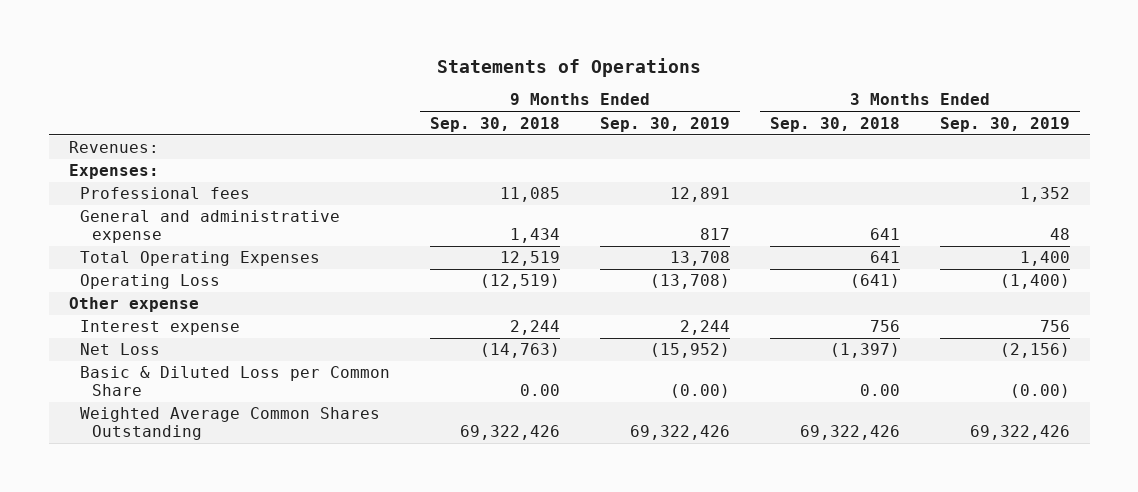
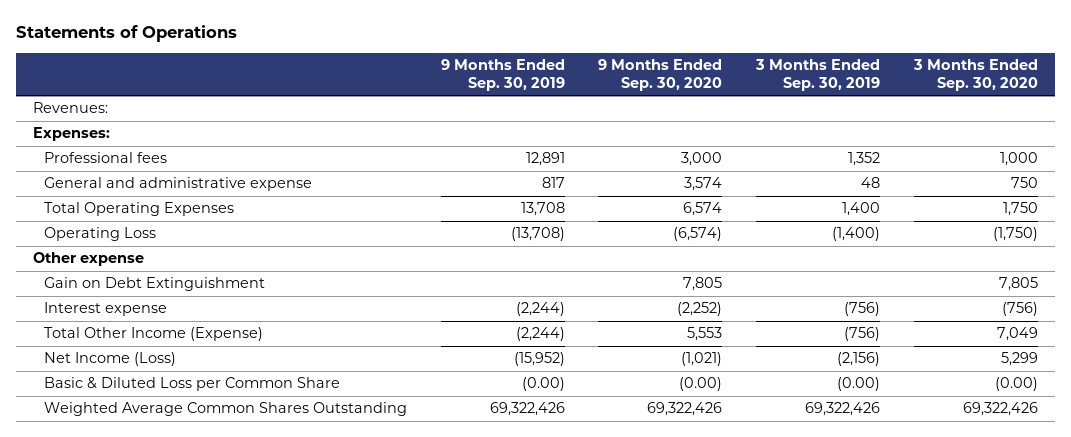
- | 9 Months Ended Sep. 30, 2018 | 9 Months Ended Sep. 30, 2019 | 3 Months Ended Sep. 30, 2018 | 3 Months Ended Sep. 30, 2019
+ | 9 Months Ended Sep. 30, 2019 | 9 Months Ended Sep. 30, 2020 | 3 Months Ended Sep. 30, 2019 | 3 Months Ended Sep. 30, 2020
- Interest expense | 2,244 | 2,244 | 756 | 756
- Net Loss | (14,763) | (15,952) | (1,397) | (2,156)
+ Gain on Debt Extinguishment | | 7,805 | | 7,805
+ Interest expense | (2,244) | (2,252) | (756) | (756)
+ Total Other Income (Expense) | (2,244) | 5,553 | (756) | 7,049
+ Net Income (Loss) | (15,952) | (1,021) | (2,156) | 5,299

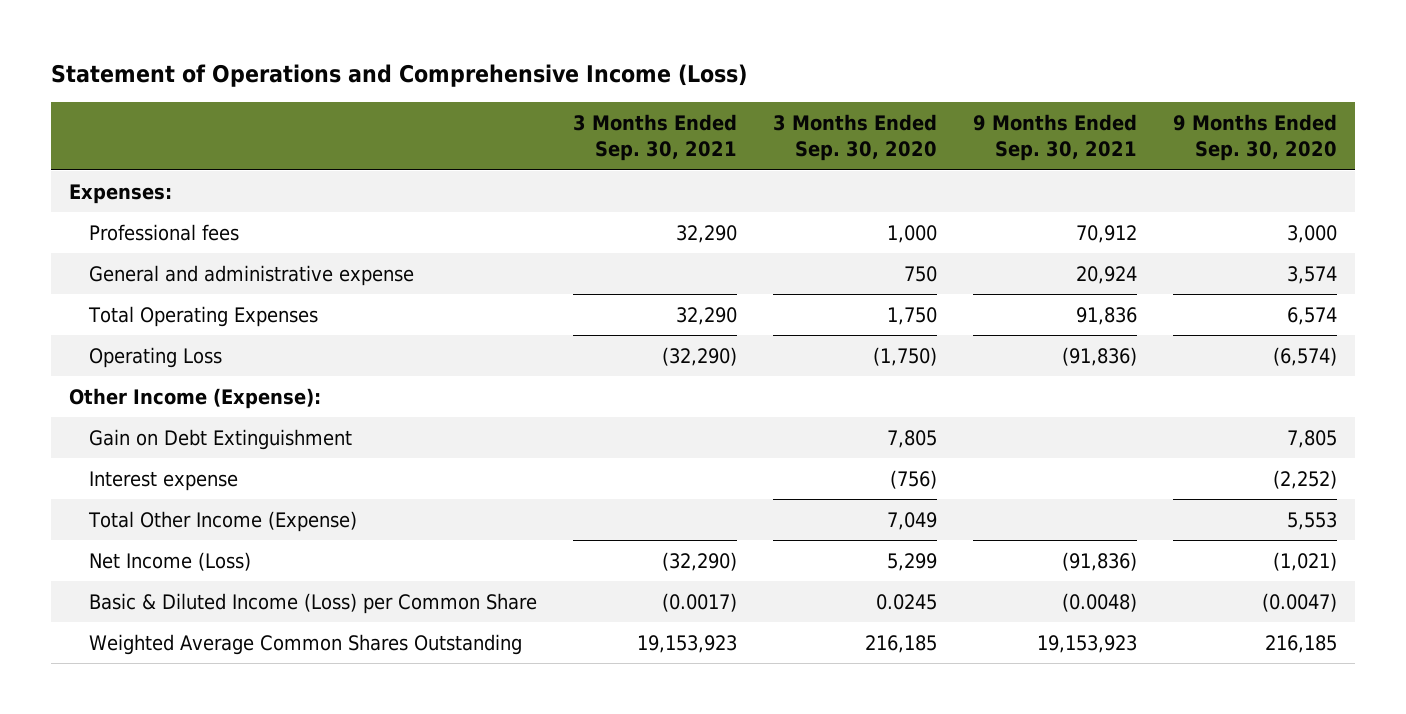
- Statements of Operations
+ Statement of Operations and Comprehensive Income (Loss)
- | 9 Months Ended Sep. 30, 2019 | 9 Months Ended Sep. 30, 2020 | 3 Months Ended Sep. 30, 2019 | 3 Months Ended Sep. 30, 2020
+ | 3 Months Ended Sep. 30, 2021 | 3 Months Ended Sep. 30, 2020 | 9 Months Ended Sep. 30, 2021 | 9 Months Ended Sep. 30, 2020
- Revenues:
- Other expense
+ Other Income (Expense):
- Basic & Diluted Loss per Common Share | (0.00) | (0.00) | (0.00) | (0.00)
- Weighted Average Common Shares Outstanding | 69,322,426 | 69,322,426 | 69,322,426 | 69,322,426
+ Basic & Diluted Income (Loss) per Common Share | (0.0017) | 0.0245 | (0.0048) | (0.0047)
+ Weighted Average Common Shares Outstanding | 19,153,923 | 216,185 | 19,153,923 | 216,185

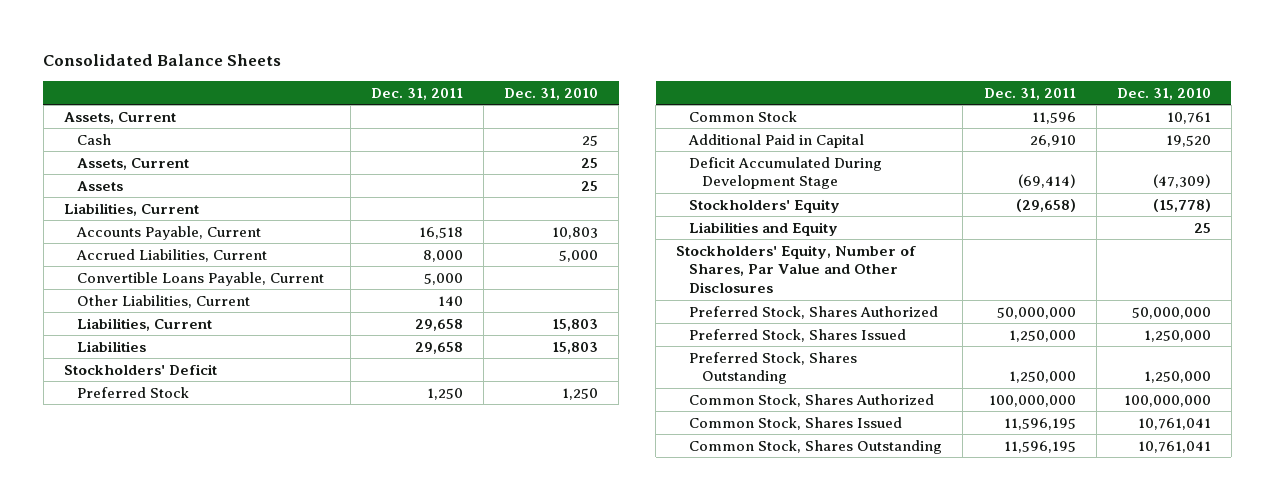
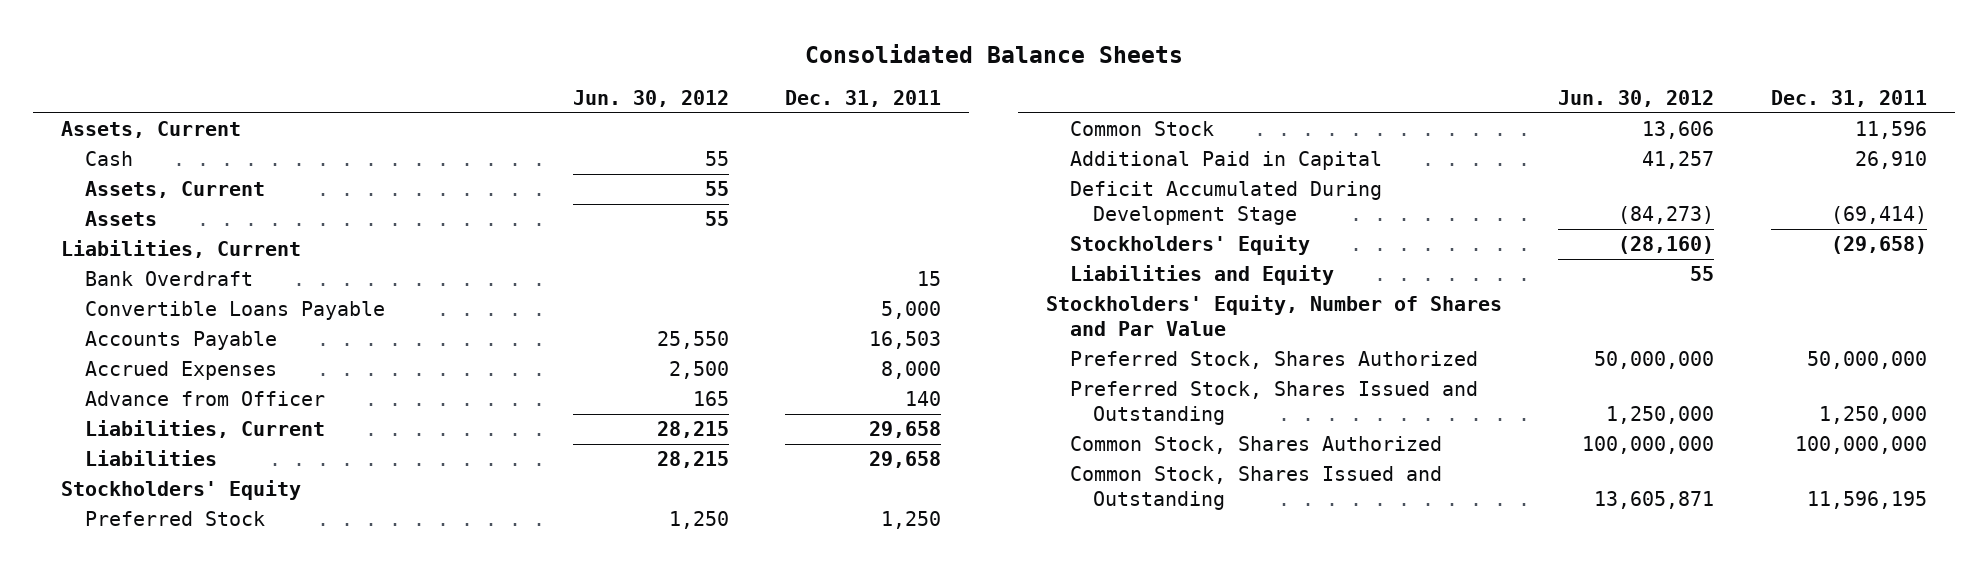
- | Dec. 31, 2011 | Dec. 31, 2010
+ | Jun. 30, 2012 | Dec. 31, 2011
- Accounts Payable, Current | 16,518 | 10,803
- Accrued Liabilities, Current | 8,000 | 5,000
- Convertible Loans Payable, Current | 5,000 |
- Other Liabilities, Current | 140 |
+ Bank Overdraft | | 15
+ Convertible Loans Payable | | 5,000
+ Accounts Payable | 25,550 | 16,503
+ Accrued Expenses | 2,500 | 8,000
+ Advance from Officer | 165 | 140
- Stockholders' Deficit
+ Stockholders' Equity
- Stockholders' Equity, Number of Shares, Par Value and Other Disclosures
+ Stockholders' Equity, Number of Shares and Par Value
- Preferred Stock, Shares Issued | 1,250,000 | 1,250,000
- Preferred Stock, Shares Outstanding | 1,250,000 | 1,250,000
+ Preferred Stock, Shares Issued and Outstanding | 1,250,000 | 1,250,000
- Common Stock, Shares Issued | 11,596,195 | 10,761,041
- Common Stock, Shares Outstanding | 11,596,195 | 10,761,041
+ Common Stock, Shares Issued and Outstanding | 13,605,871 | 11,596,195

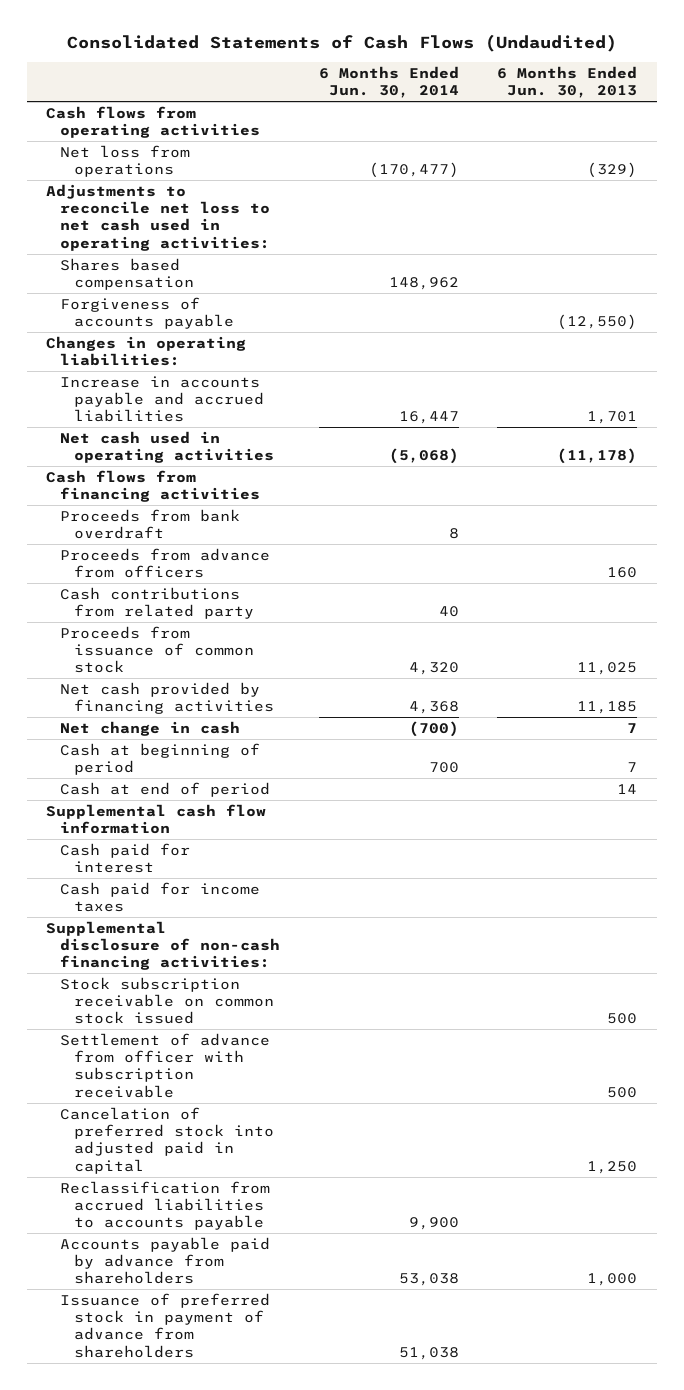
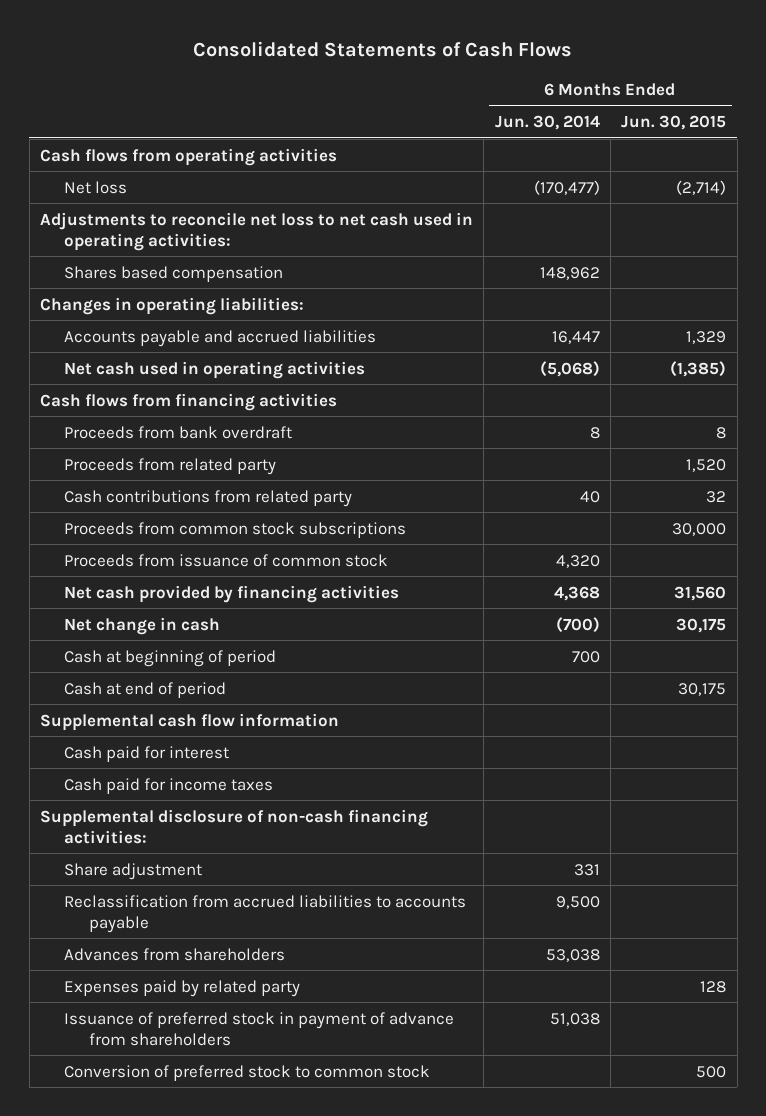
- Consolidated Statements of Cash Flows (Undaudited)
+ Consolidated Statements of Cash Flows
- | 6 Months Ended Jun. 30, 2014 | 6 Months Ended Jun. 30, 2013
+ | 6 Months Ended Jun. 30, 2014 | 6 Months Ended Jun. 30, 2015
- Net loss from operations | (170,477) | (329)
+ Net loss | (170,477) | (2,714)
- Forgiveness of accounts payable | | (12,550)
- Increase in accounts payable and accrued liabilities | 16,447 | 1,701
+ Accounts payable and accrued liabilities | 16,447 | 1,329
- Proceeds from advance from officers | | 160
+ Proceeds from related party | | 1,520
+ Proceeds from common stock subscriptions | | 30,000
- Stock subscription receivable on common stock issued | | 500
- Settlement of advance from officer with subscription receivable | | 500
- Cancelation of preferred stock into adjusted paid in capital | | 1,250
- Reclassification from accrued liabilities to accounts payable | 9,900 |
- Accounts payable paid by advance from shareholders | 53,038 | 1,000
+ Share adjustment | 331 |
+ Reclassification from accrued liabilities to accounts payable | 9,500 |
+ Advances from shareholders | 53,038 |
+ Expenses paid by related party | | 128
+ Conversion of preferred stock to common stock | | 500

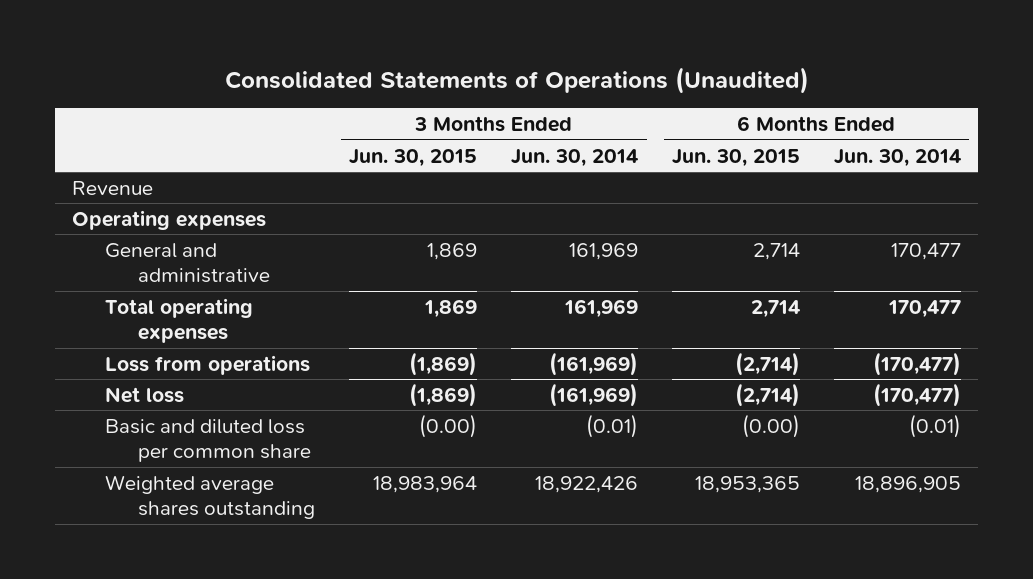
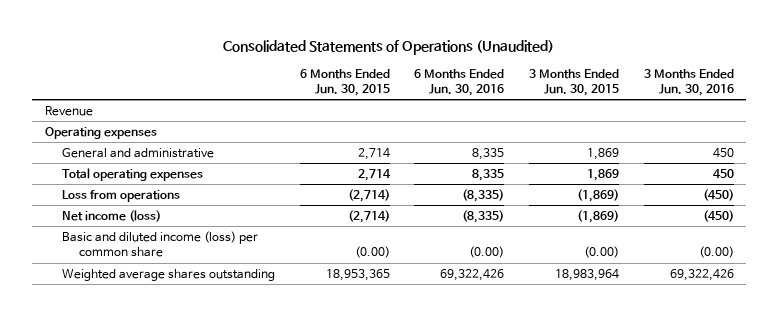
- | 3 Months Ended Jun. 30, 2015 | 3 Months Ended Jun. 30, 2014 | 6 Months Ended Jun. 30, 2015 | 6 Months Ended Jun. 30, 2014
+ | 6 Months Ended Jun. 30, 2015 | 6 Months Ended Jun. 30, 2016 | 3 Months Ended Jun. 30, 2015 | 3 Months Ended Jun. 30, 2016
- Net loss | (1,869) | (161,969) | (2,714) | (170,477)
- Basic and diluted loss per common share | (0.00) | (0.01) | (0.00) | (0.01)
+ Net income (loss) | (2,714) | (8,335) | (1,869) | (450)
+ Basic and diluted income (loss) per common share | (0.00) | (0.00) | (0.00) | (0.00)

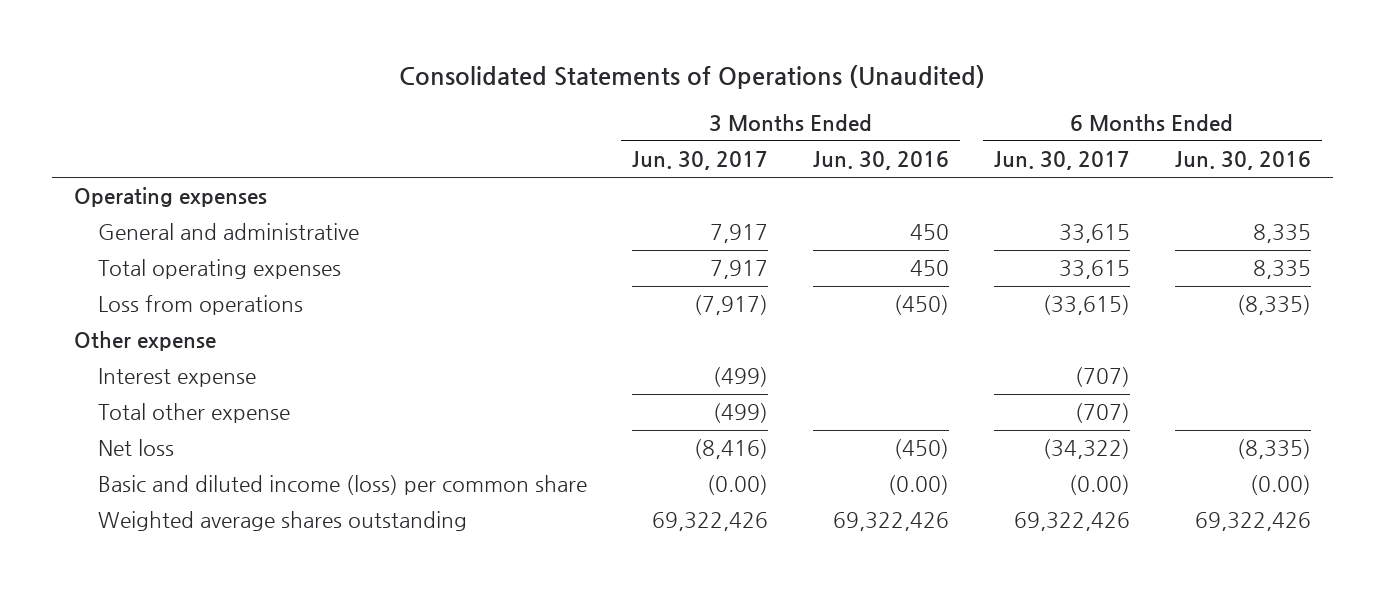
- | 6 Months Ended Jun. 30, 2015 | 6 Months Ended Jun. 30, 2016 | 3 Months Ended Jun. 30, 2015 | 3 Months Ended Jun. 30, 2016
+ | 3 Months Ended Jun. 30, 2017 | 3 Months Ended Jun. 30, 2016 | 6 Months Ended Jun. 30, 2017 | 6 Months Ended Jun. 30, 2016
- Revenue
- Net income (loss) | (2,714) | (8,335) | (1,869) | (450)
+ Other expense
+ Interest expense | (499) | | (707) |
+ Total other expense | (499) | | (707) |
+ Net loss | (8,416) | (450) | (34,322) | (8,335)

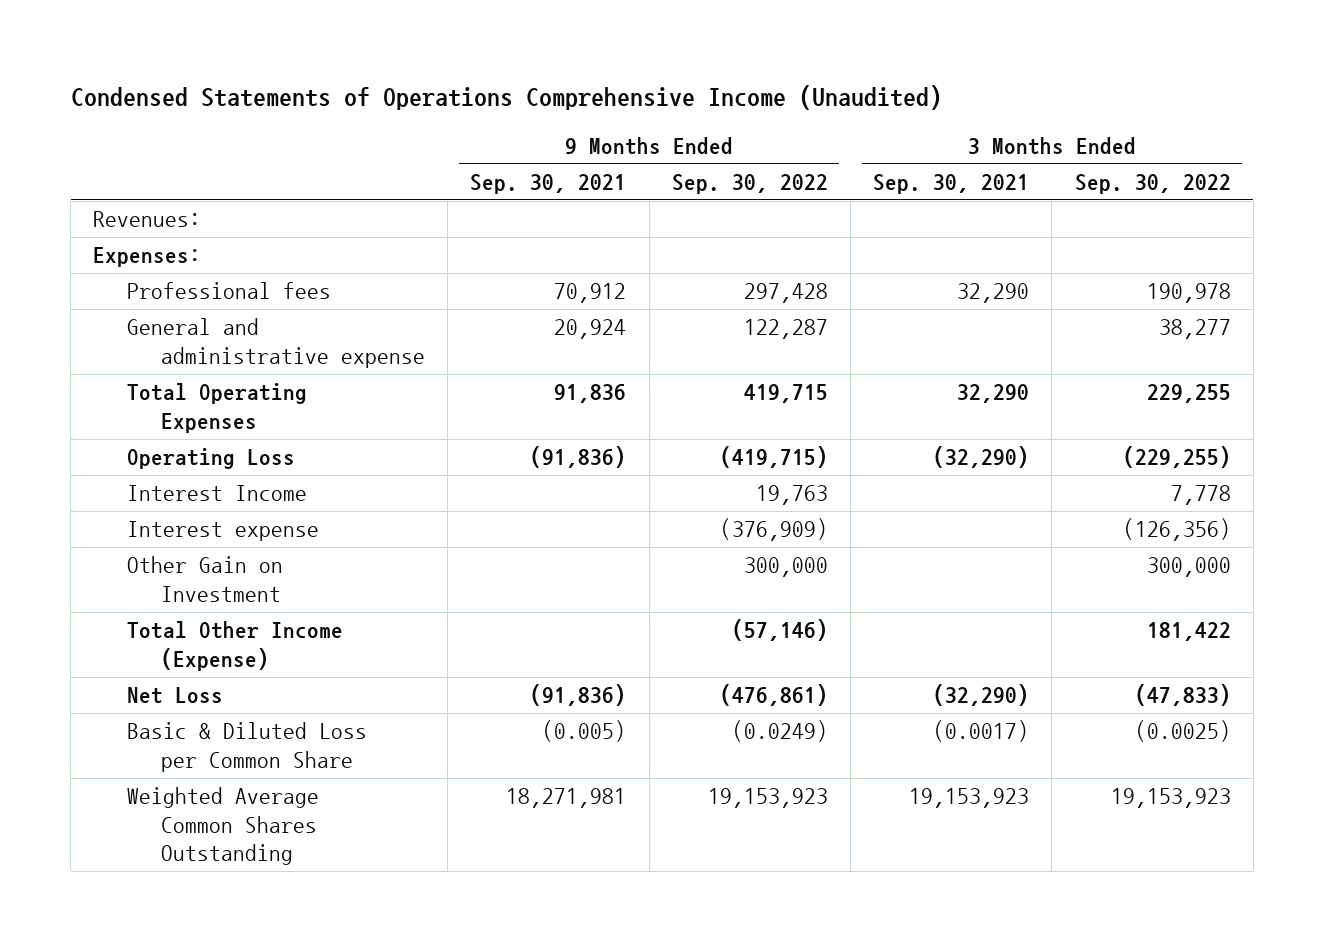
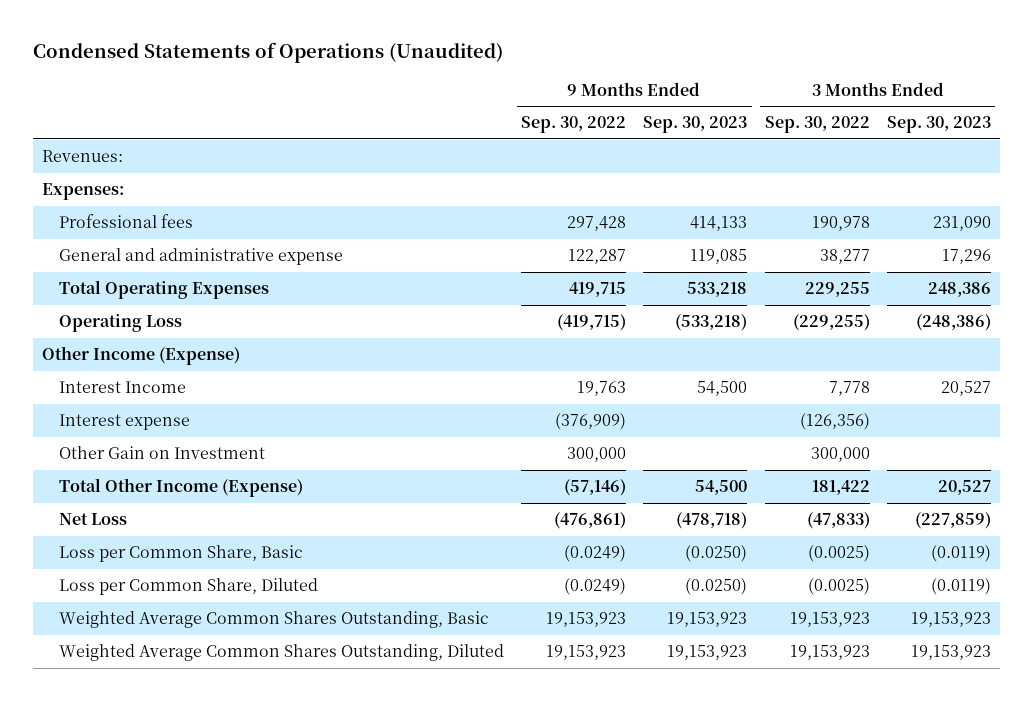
- Condensed Statements of Operations Comprehensive Income (Unaudited)
+ Condensed Statements of Operations (Unaudited)
- | 9 Months Ended Sep. 30, 2021 | 9 Months Ended Sep. 30, 2022 | 3 Months Ended Sep. 30, 2021 | 3 Months Ended Sep. 30, 2022
+ | 9 Months Ended Sep. 30, 2022 | 9 Months Ended Sep. 30, 2023 | 3 Months Ended Sep. 30, 2022 | 3 Months Ended Sep. 30, 2023
+ Other Income (Expense)
- Basic & Diluted Loss per Common Share | (0.005) | (0.0249) | (0.0017) | (0.0025)
- Weighted Average Common Shares Outstanding | 18,271,981 | 19,153,923 | 19,153,923 | 19,153,923
+ Loss per Common Share, Basic | (0.0249) | (0.0250) | (0.0025) | (0.0119)
+ Loss per Common Share, Diluted | (0.0249) | (0.0250) | (0.0025) | (0.0119)
+ Weighted Average Common Shares Outstanding, Basic | 19,153,923 | 19,153,923 | 19,153,923 | 19,153,923
+ Weighted Average Common Shares Outstanding, Diluted | 19,153,923 | 19,153,923 | 19,153,923 | 19,153,923

